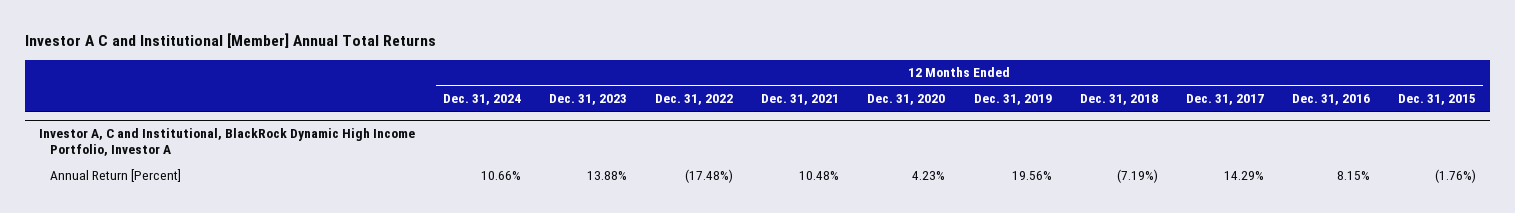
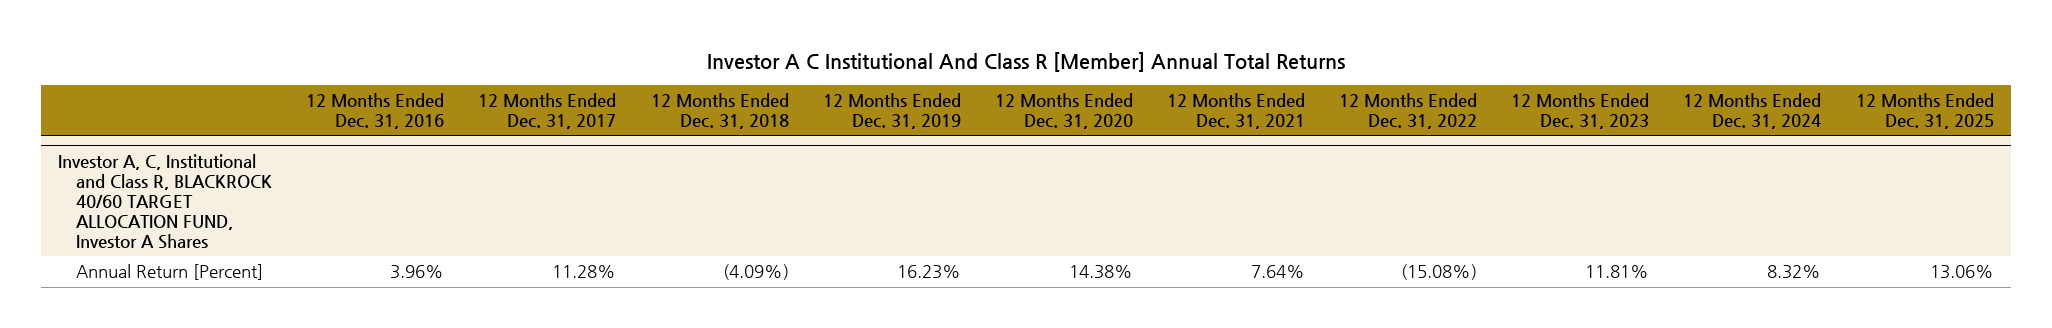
- Investor A C and Institutional [Member] Annual Total Returns
+ Investor A C Institutional And Class R [Member] Annual Total Returns
- | 12 Months Ended Dec. 31, 2024 | 12 Months Ended Dec. 31, 2023 | 12 Months Ended Dec. 31, 2022 | 12 Months Ended Dec. 31, 2021 | 12 Months Ended Dec. 31, 2020 | 12 Months Ended Dec. 31, 2019 | 12 Months Ended Dec. 31, 2018 | 12 Months Ended Dec. 31, 2017 | 12 Months Ended Dec. 31, 2016 | 12 Months Ended Dec. 31, 2015
+ | 12 Months Ended Dec. 31, 2016 | 12 Months Ended Dec. 31, 2017 | 12 Months Ended Dec. 31, 2018 | 12 Months Ended Dec. 31, 2019 | 12 Months Ended Dec. 31, 2020 | 12 Months Ended Dec. 31, 2021 | 12 Months Ended Dec. 31, 2022 | 12 Months Ended Dec. 31, 2023 | 12 Months Ended Dec. 31, 2024 | 12 Months Ended Dec. 31, 2025
- Investor A, C and Institutional, BlackRock Dynamic High Income Portfolio, Investor A
- Annual Return [Percent] | 10.66% | 13.88% | (17.48%) | 10.48% | 4.23% | 19.56% | (7.19%) | 14.29% | 8.15% | (1.76%)
+ Investor A, C, Institutional and Class R, BLACKROCK 40/60 TARGET ALLOCATION FUND, Investor A Shares
+ Annual Return [Percent] | 3.96% | 11.28% | (4.09%) | 16.23% | 14.38% | 7.64% | (15.08%) | 11.81% | 8.32% | 13.06%

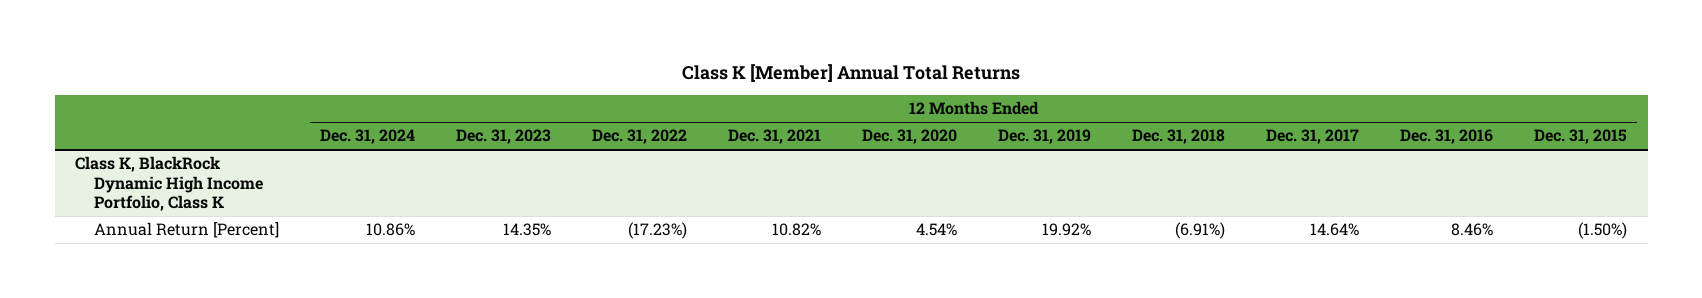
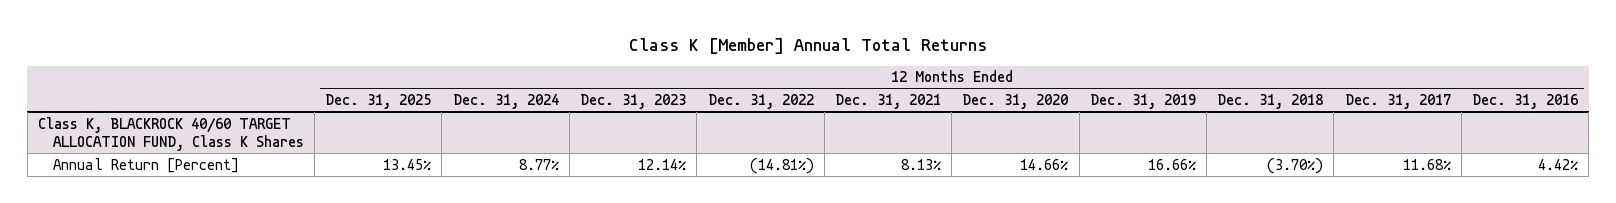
- | 12 Months Ended Dec. 31, 2024 | 12 Months Ended Dec. 31, 2023 | 12 Months Ended Dec. 31, 2022 | 12 Months Ended Dec. 31, 2021 | 12 Months Ended Dec. 31, 2020 | 12 Months Ended Dec. 31, 2019 | 12 Months Ended Dec. 31, 2018 | 12 Months Ended Dec. 31, 2017 | 12 Months Ended Dec. 31, 2016 | 12 Months Ended Dec. 31, 2015
+ | 12 Months Ended Dec. 31, 2025 | 12 Months Ended Dec. 31, 2024 | 12 Months Ended Dec. 31, 2023 | 12 Months Ended Dec. 31, 2022 | 12 Months Ended Dec. 31, 2021 | 12 Months Ended Dec. 31, 2020 | 12 Months Ended Dec. 31, 2019 | 12 Months Ended Dec. 31, 2018 | 12 Months Ended Dec. 31, 2017 | 12 Months Ended Dec. 31, 2016
- Class K, BlackRock Dynamic High Income Portfolio, Class K
- Annual Return [Percent] | 10.86% | 14.35% | (17.23%) | 10.82% | 4.54% | 19.92% | (6.91%) | 14.64% | 8.46% | (1.50%)
+ Class K, BLACKROCK 40/60 TARGET ALLOCATION FUND, Class K Shares
+ Annual Return [Percent] | 13.45% | 8.77% | 12.14% | (14.81%) | 8.13% | 14.66% | 16.66% | (3.70%) | 11.68% | 4.42%

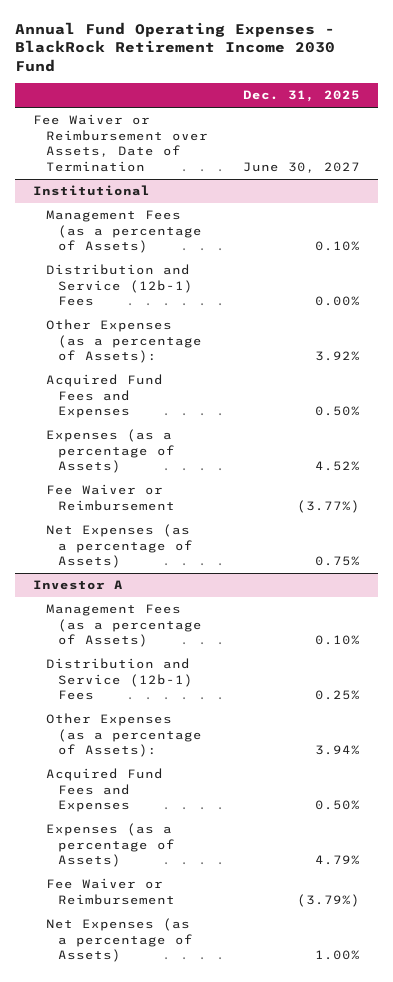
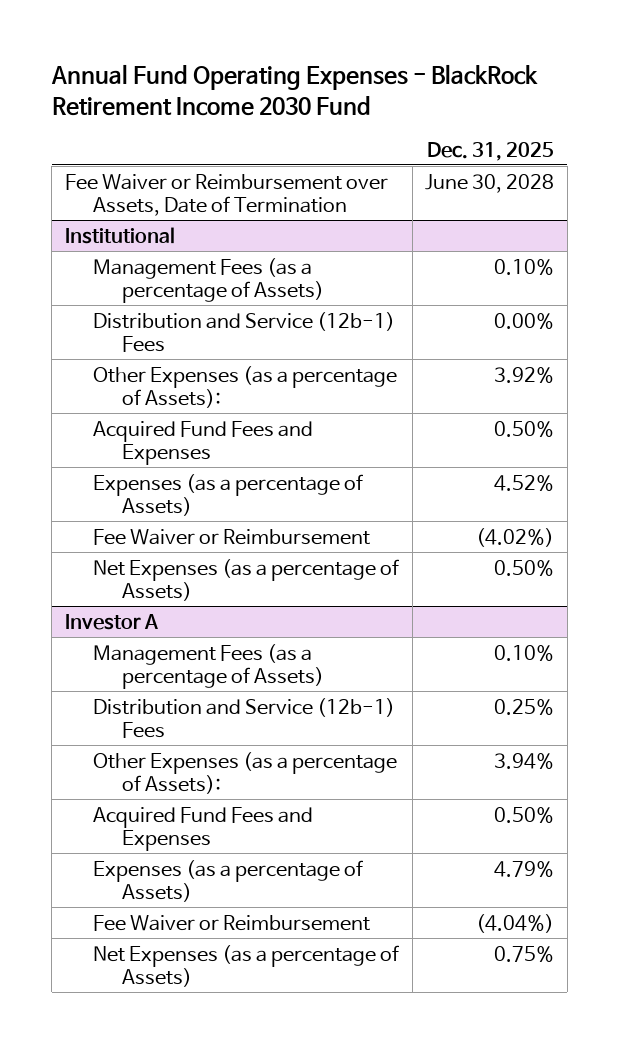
- Fee Waiver or Reimbursement over Assets, Date of Termination | June 30, 2027
+ Fee Waiver or Reimbursement over Assets, Date of Termination | June 30, 2028
@ Institutional
- Fee Waiver or Reimbursement | (3.77%)
- Net Expenses (as a percentage of Assets) | 0.75%
+ Fee Waiver or Reimbursement | (4.02%)
+ Net Expenses (as a percentage of Assets) | 0.50%
@ Investor A
- Fee Waiver or Reimbursement | (3.79%)
- Net Expenses (as a percentage of Assets) | 1.00%
+ Fee Waiver or Reimbursement | (4.04%)
+ Net Expenses (as a percentage of Assets) | 0.75%

